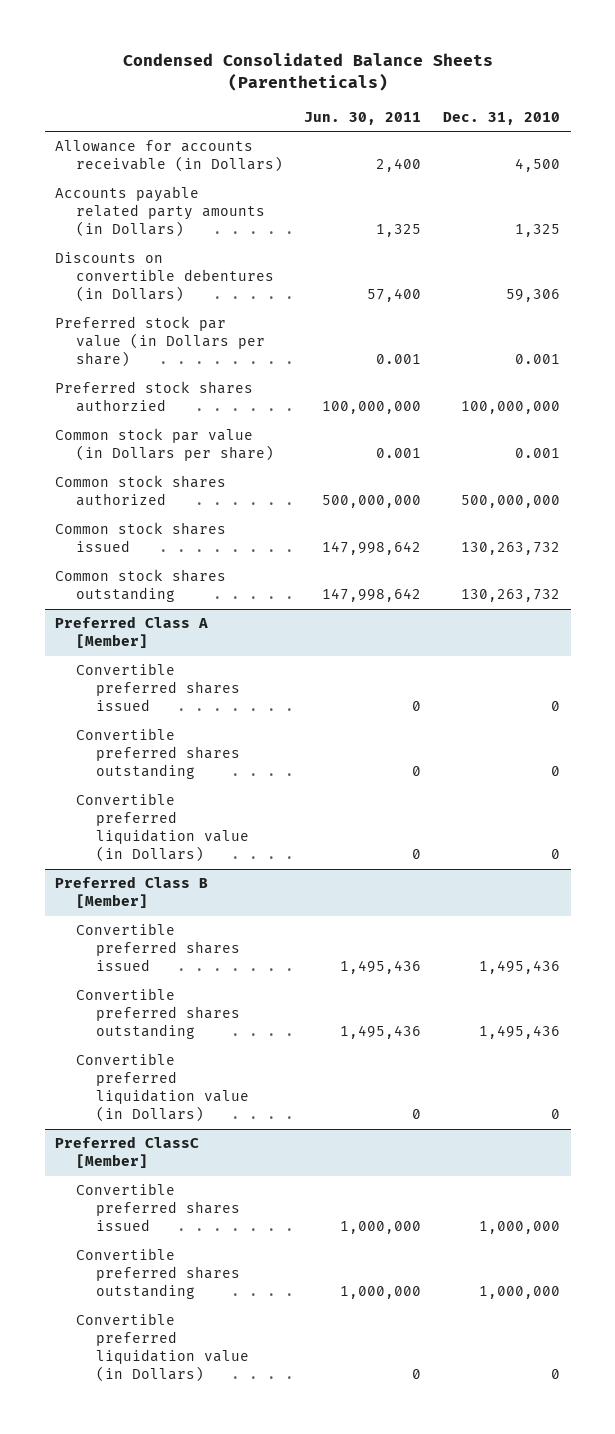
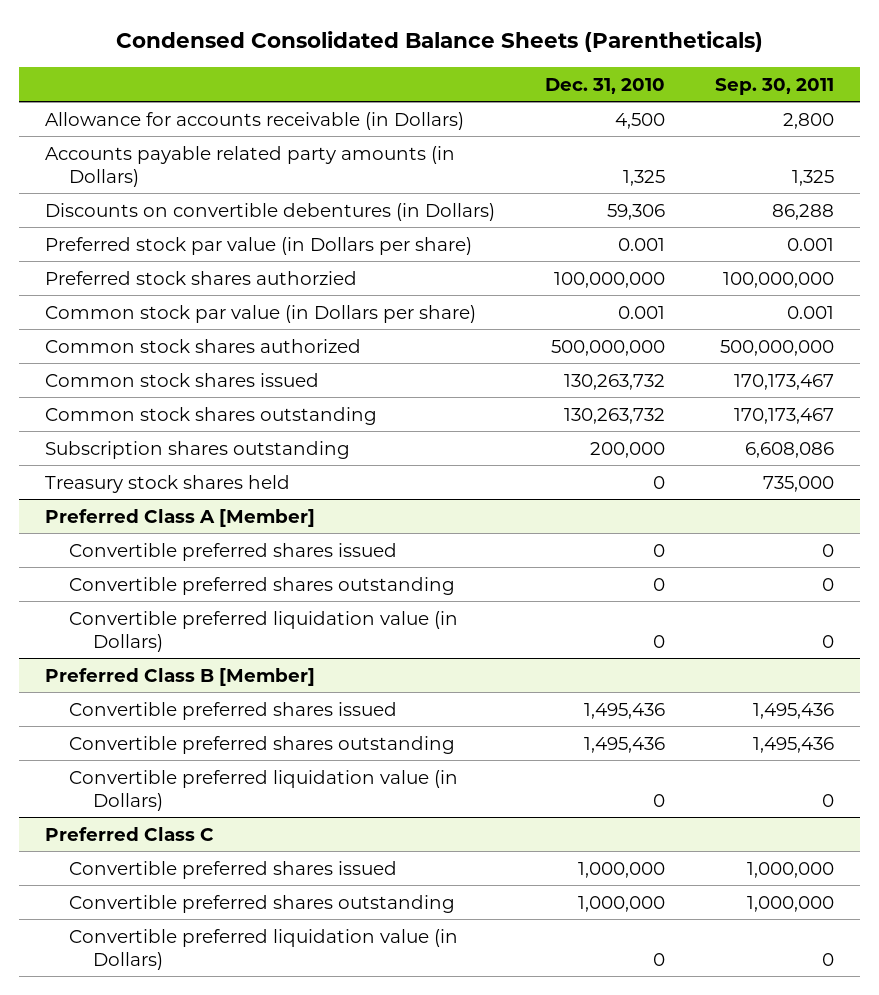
- | Jun. 30, 2011 | Dec. 31, 2010
+ | Dec. 31, 2010 | Sep. 30, 2011
+ Subscription shares outstanding | 200,000 | 6,608,086
+ Treasury stock shares held | 0 | 735,000
- Preferred ClassC [Member]
+ Preferred Class C

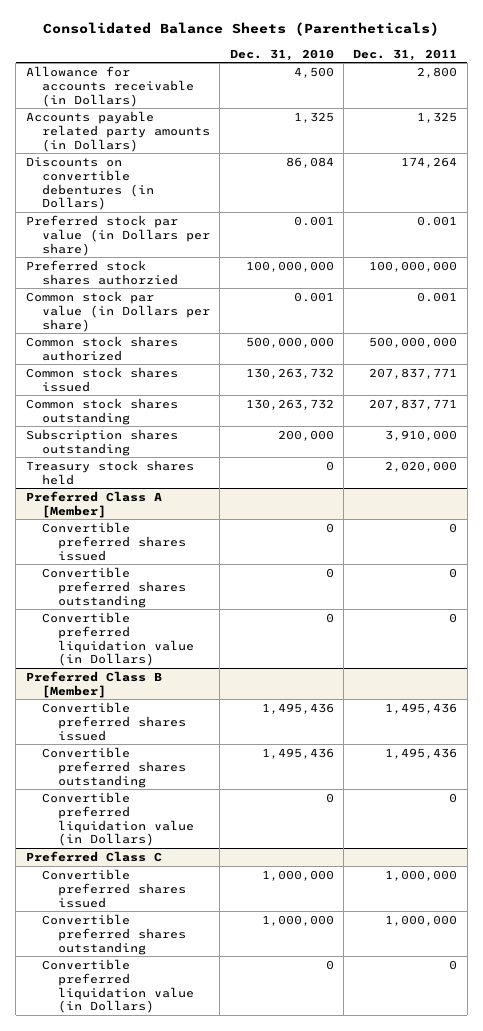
- Condensed Consolidated Balance Sheets (Parentheticals)
+ Consolidated Balance Sheets (Parentheticals)
- | Dec. 31, 2010 | Sep. 30, 2011
+ | Dec. 31, 2010 | Dec. 31, 2011
- Discounts on convertible debentures (in Dollars) | 59,306 | 86,288
+ Discounts on convertible debentures (in Dollars) | 86,084 | 174,264

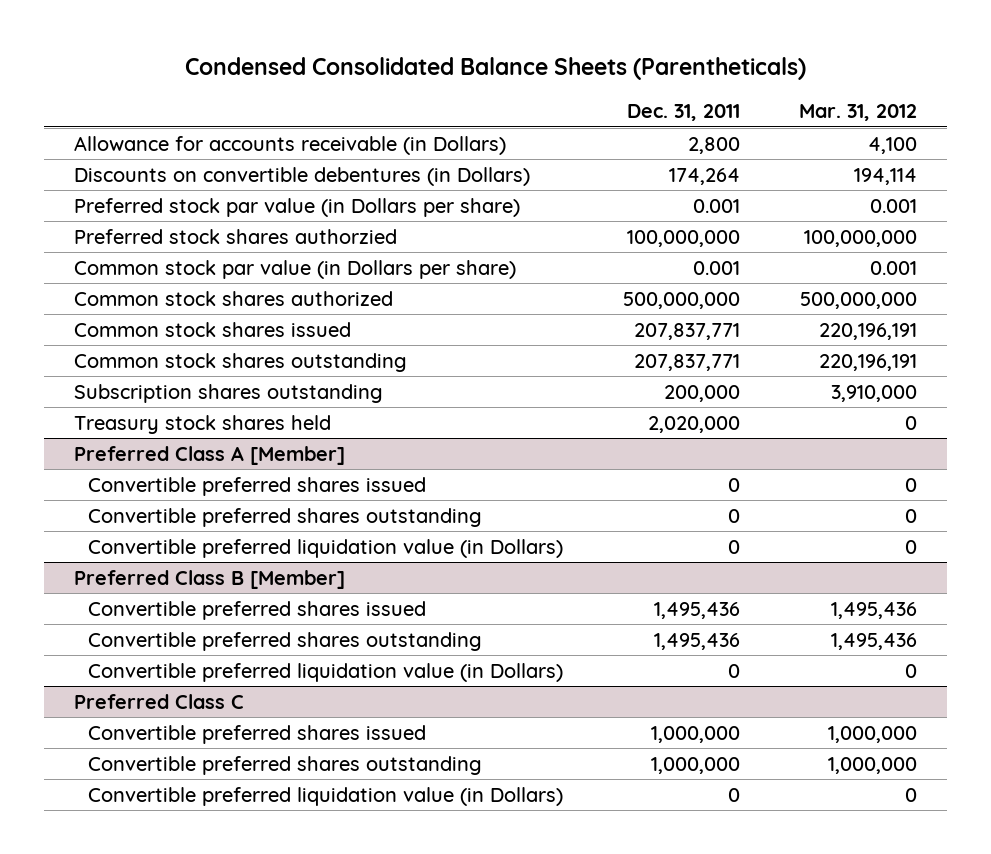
- Consolidated Balance Sheets (Parentheticals)
+ Condensed Consolidated Balance Sheets (Parentheticals)
- | Dec. 31, 2010 | Dec. 31, 2011
+ | Dec. 31, 2011 | Mar. 31, 2012
- Accounts payable related party amounts (in Dollars) | 1,325 | 1,325
- Subscription shares outstanding | 200,000 | 3,910,000
+ Subscription shares outstanding | 200,000 | 3,910,000

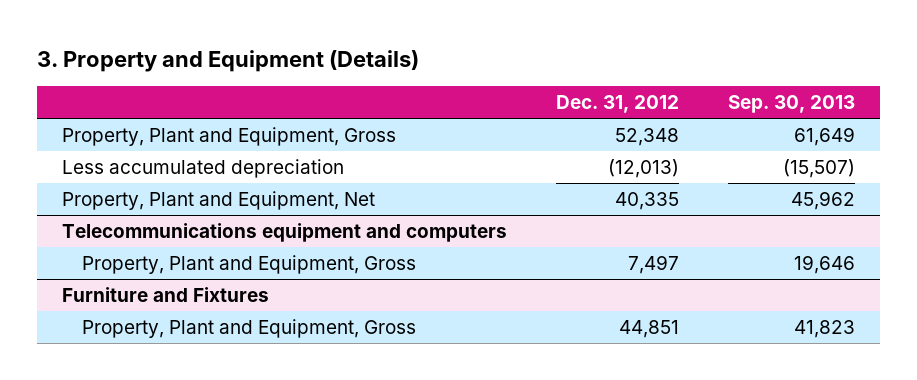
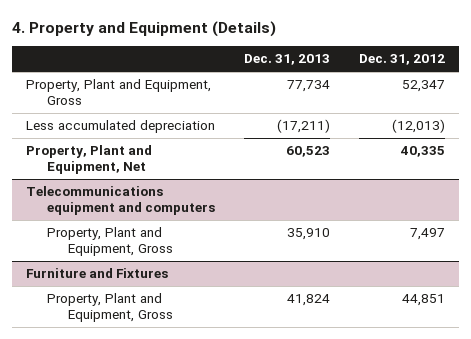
- 3. Property and Equipment (Details)
+ 4. Property and Equipment (Details)
- | Dec. 31, 2012 | Sep. 30, 2013
+ | Dec. 31, 2013 | Dec. 31, 2012
- Property, Plant and Equipment, Gross | 52,348 | 61,649
+ Property, Plant and Equipment, Gross | 77,734 | 52,347

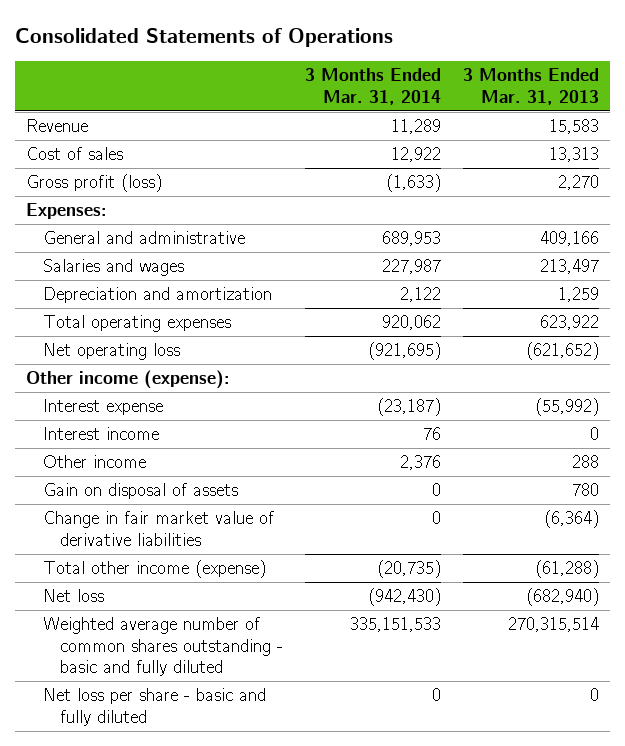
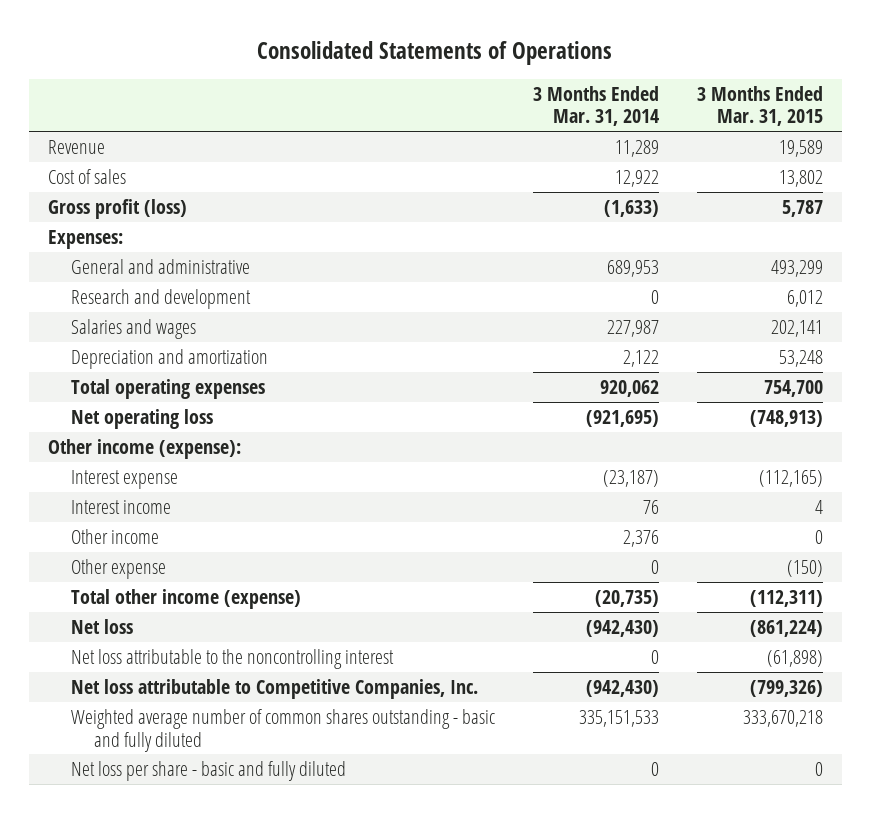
- | 3 Months Ended Mar. 31, 2014 | 3 Months Ended Mar. 31, 2013
+ | 3 Months Ended Mar. 31, 2014 | 3 Months Ended Mar. 31, 2015
+ Research and development | 0 | 6,012
- Gain on disposal of assets | 0 | 780
- Change in fair market value of derivative liabilities | 0 | (6,364)
+ Other expense | 0 | (150)
+ Net loss attributable to the noncontrolling interest | 0 | (61,898)
+ Net loss attributable to Competitive Companies, Inc. | (942,430) | (799,326)

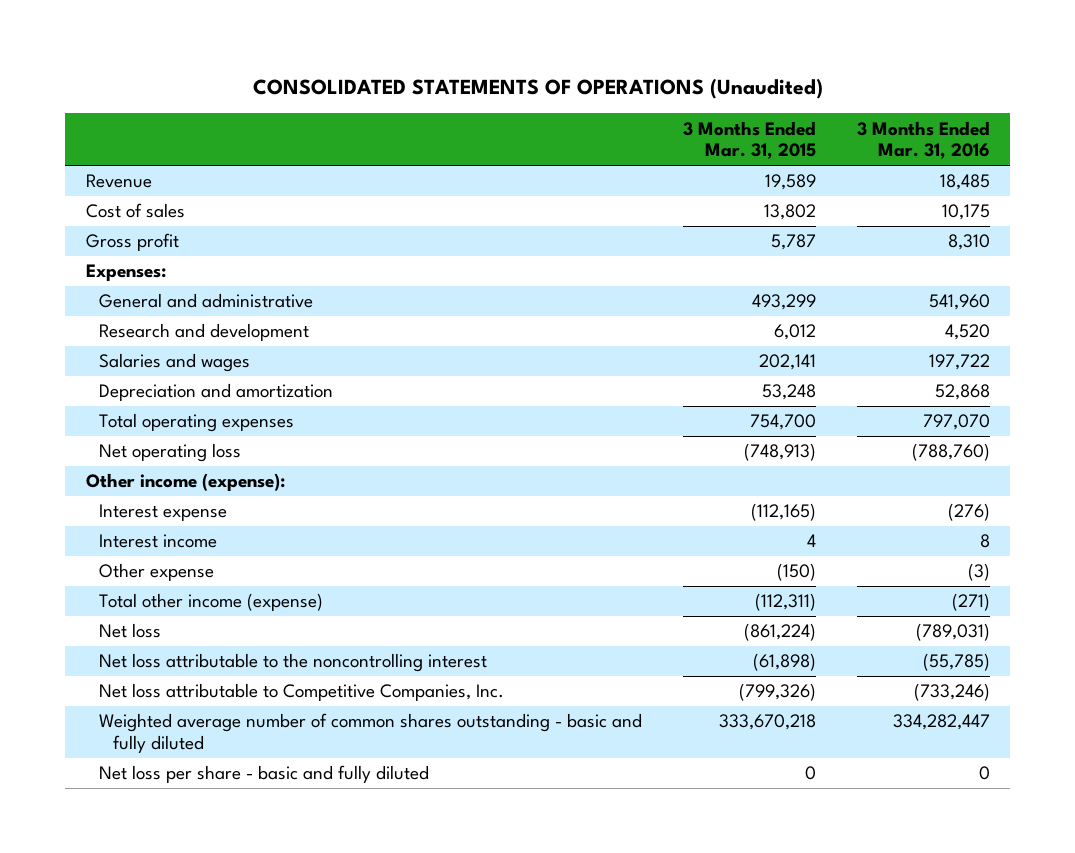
- Consolidated Statements of Operations
+ CONSOLIDATED STATEMENTS OF OPERATIONS (Unaudited)
- | 3 Months Ended Mar. 31, 2014 | 3 Months Ended Mar. 31, 2015
+ | 3 Months Ended Mar. 31, 2015 | 3 Months Ended Mar. 31, 2016
- Gross profit (loss) | (1,633) | 5,787
+ Gross profit | 5,787 | 8,310
- Other income | 2,376 | 0

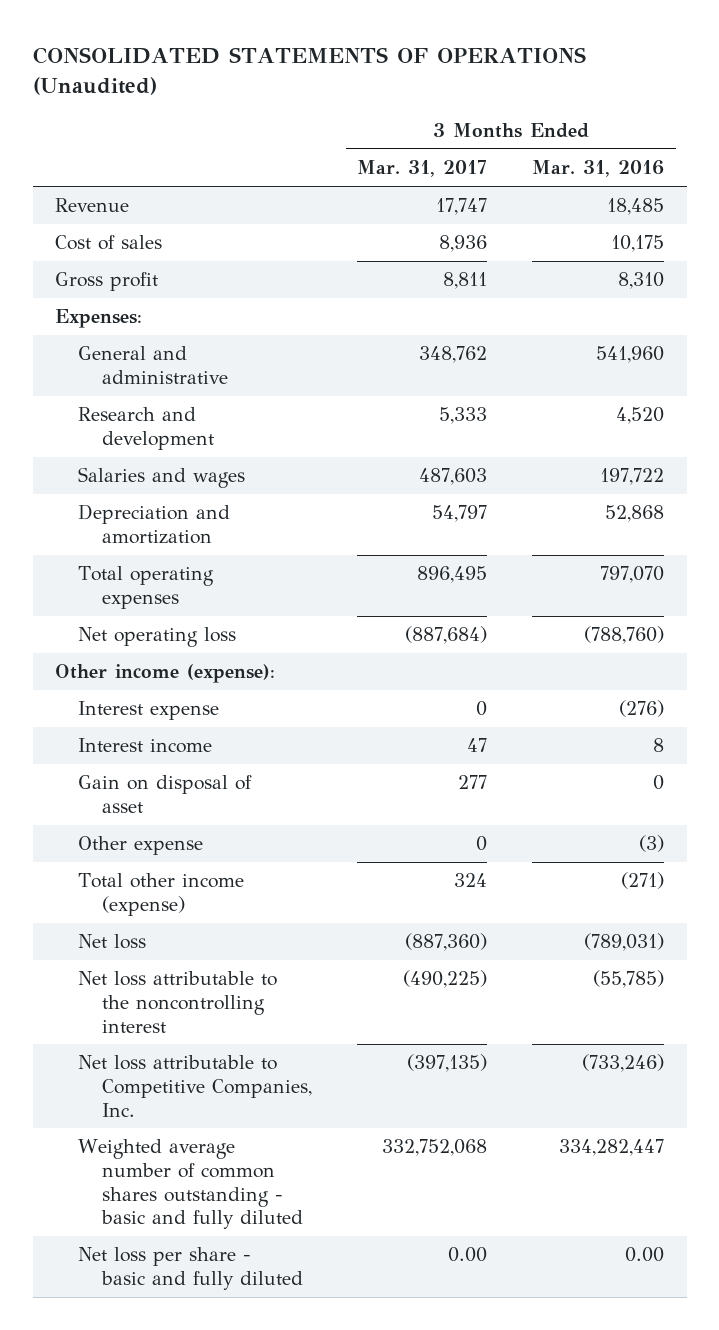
- | 3 Months Ended Mar. 31, 2015 | 3 Months Ended Mar. 31, 2016
+ | 3 Months Ended Mar. 31, 2017 | 3 Months Ended Mar. 31, 2016
+ Gain on disposal of asset | 277 | 0
- Net loss per share - basic and fully diluted | 0 | 0
+ Net loss per share - basic and fully diluted | 0.00 | 0.00

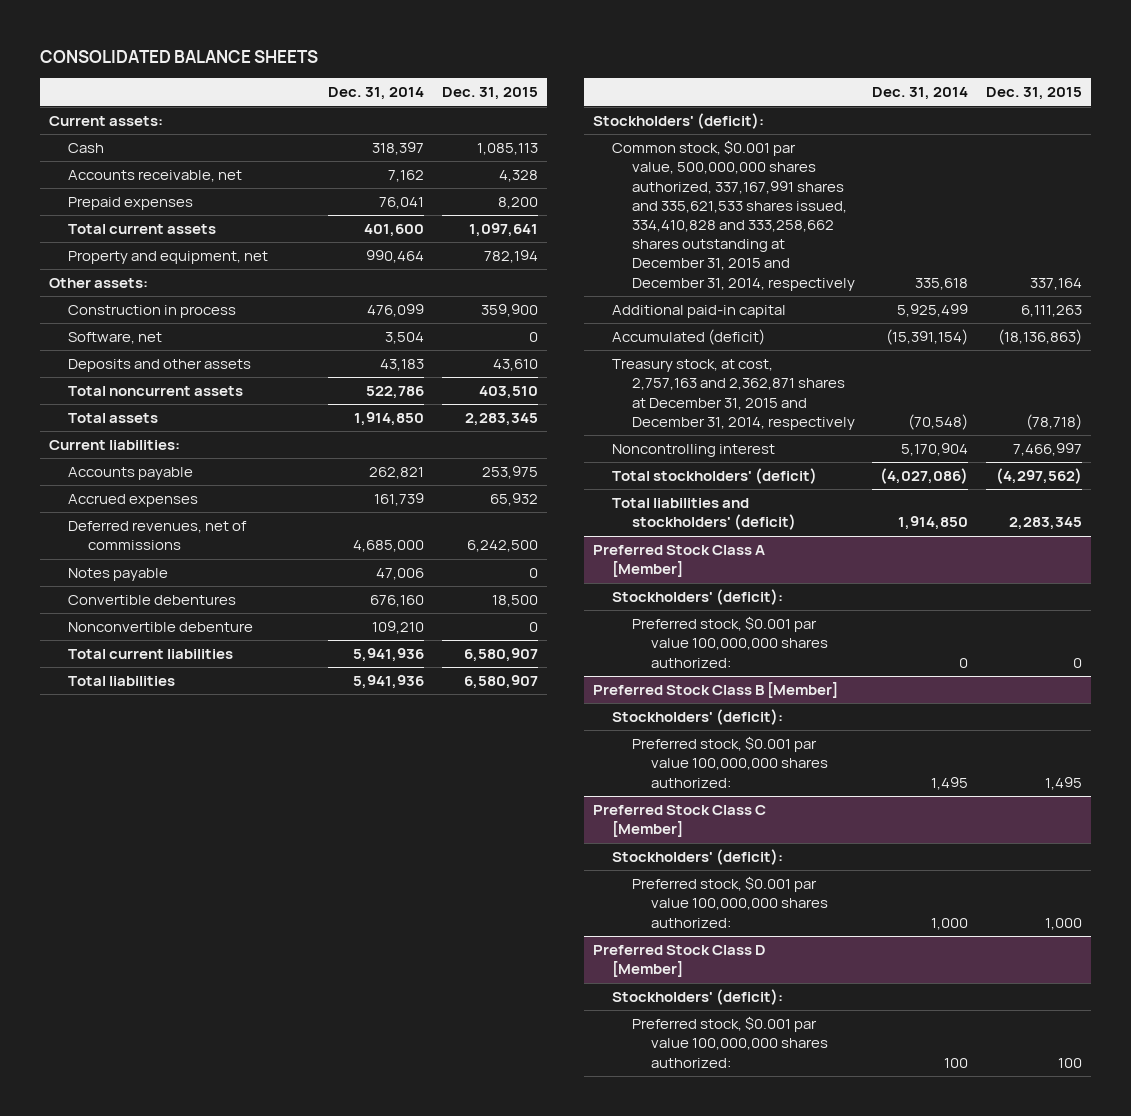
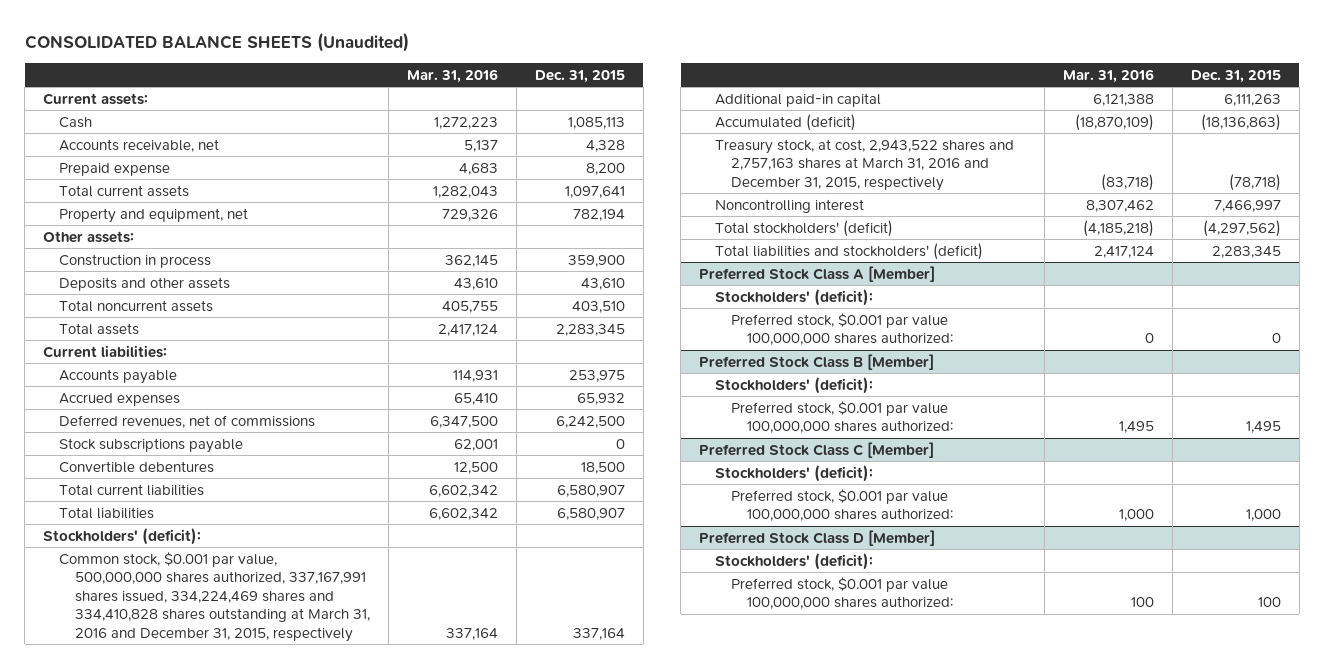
- CONSOLIDATED BALANCE SHEETS
+ CONSOLIDATED BALANCE SHEETS (Unaudited)
- | Dec. 31, 2014 | Dec. 31, 2015
+ | Mar. 31, 2016 | Dec. 31, 2015
- Prepaid expenses | 76,041 | 8,200
+ Prepaid expense | 4,683 | 8,200
- Software, net | 3,504 | 0
- Notes payable | 47,006 | 0
+ Stock subscriptions payable | 62,001 | 0
- Nonconvertible debenture | 109,210 | 0
- Common stock, $0.001 par value, 500,000,000 shares authorized, 337,167,991 shares and 335,621,533 shares issued, 334,410,828 and 333,258,662 shares outstanding at December 31, 2015 and December 31, 2014, respectively | 335,618 | 337,164
+ Common stock, $0.001 par value, 500,000,000 shares authorized, 337,167,991 shares issued, 334,224,469 shares and 334,410,828 shares outstanding at March 31, 2016 and December 31, 2015, respectively | 337,164 | 337,164
- Treasury stock, at cost, 2,757,163 and 2,362,871 shares at December 31, 2015 and December 31, 2014, respectively | (70,548) | (78,718)
+ Treasury stock, at cost, 2,943,522 shares and 2,757,163 shares at March 31, 2016 and December 31, 2015, respectively | (83,718) | (78,718)

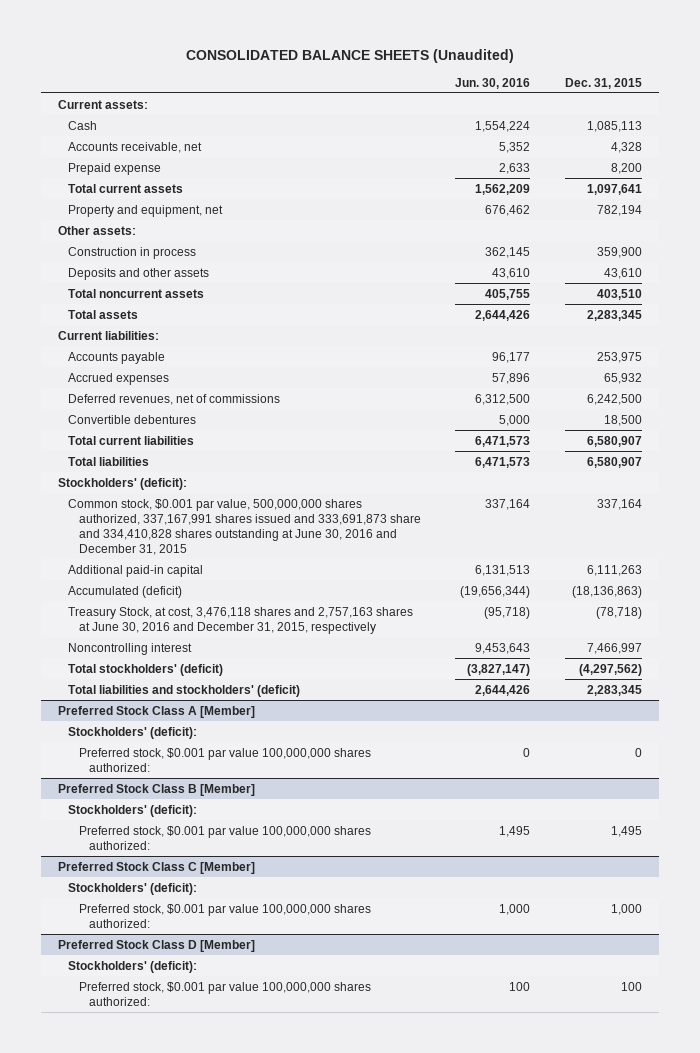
- | Mar. 31, 2016 | Dec. 31, 2015
+ | Jun. 30, 2016 | Dec. 31, 2015
- Stock subscriptions payable | 62,001 | 0
- Common stock, $0.001 par value, 500,000,000 shares authorized, 337,167,991 shares issued, 334,224,469 shares and 334,410,828 shares outstanding at March 31, 2016 and December 31, 2015, respectively | 337,164 | 337,164
+ Common stock, $0.001 par value, 500,000,000 shares authorized, 337,167,991 shares issued and 333,691,873 share and 334,410,828 shares outstanding at June 30, 2016 and December 31, 2015 | 337,164 | 337,164
- Treasury stock, at cost, 2,943,522 shares and 2,757,163 shares at March 31, 2016 and December 31, 2015, respectively | (83,718) | (78,718)
+ Treasury Stock, at cost, 3,476,118 shares and 2,757,163 shares at June 30, 2016 and December 31, 2015, respectively | (95,718) | (78,718)

